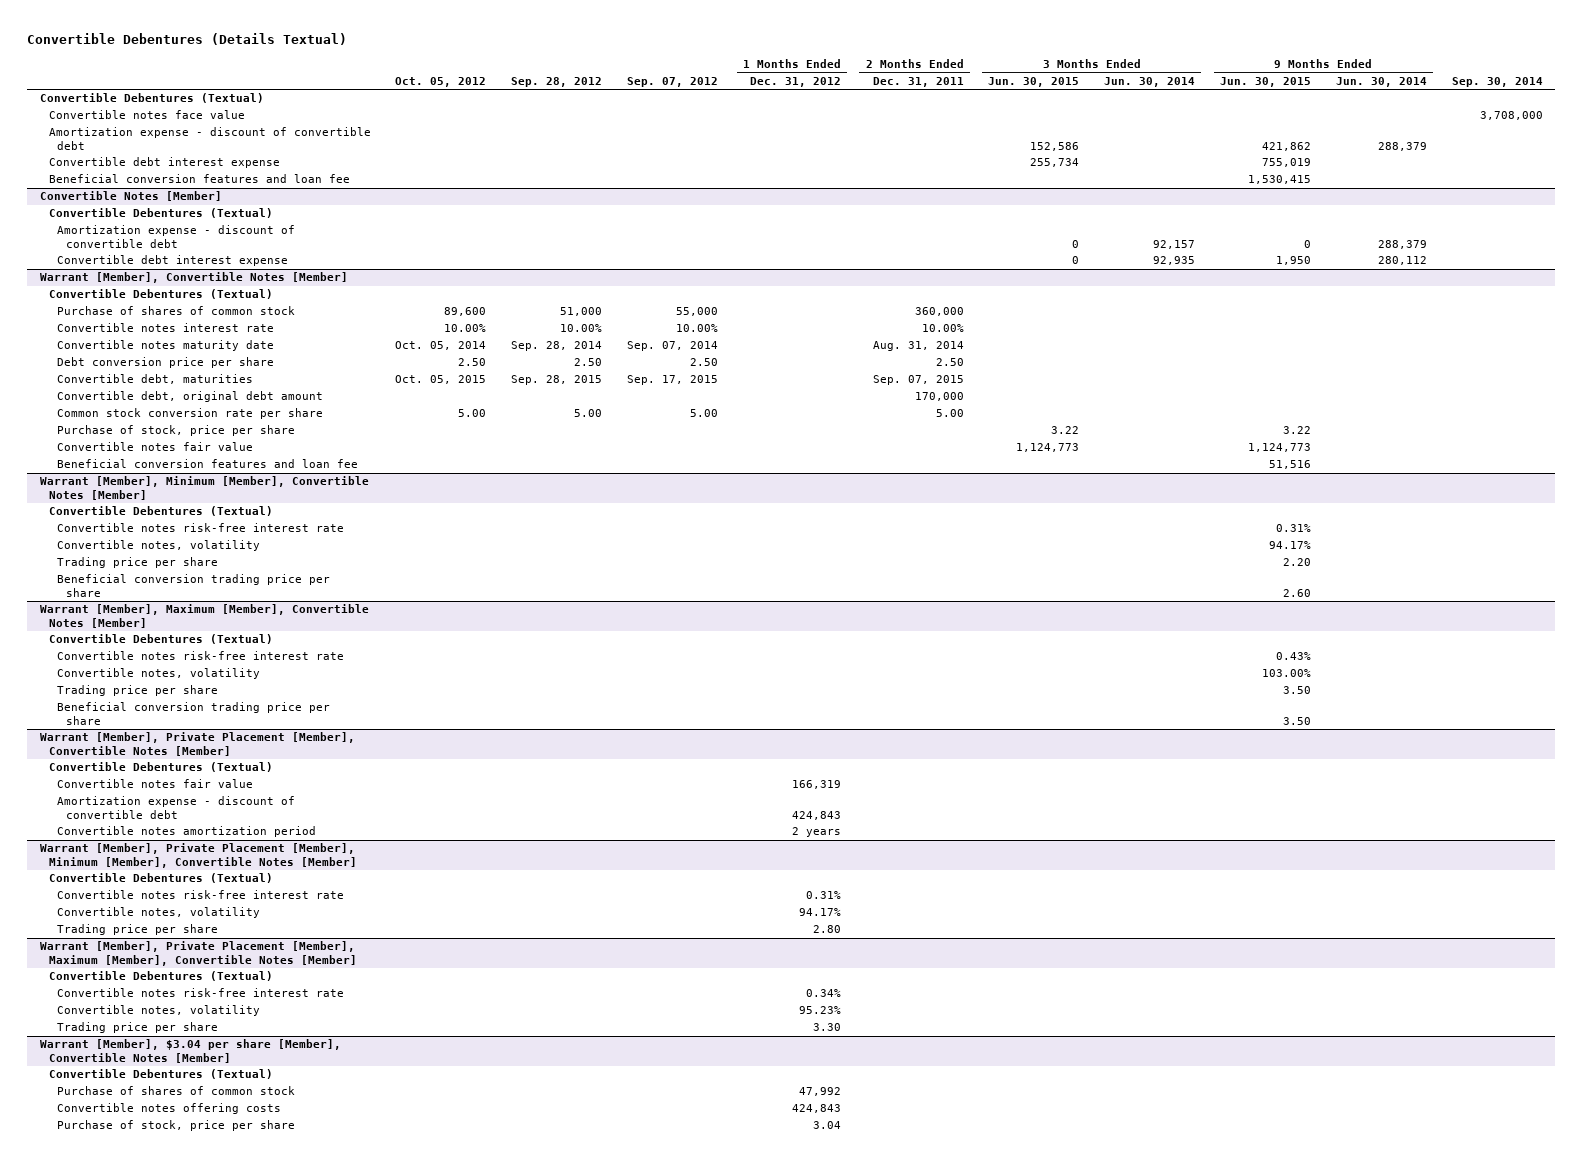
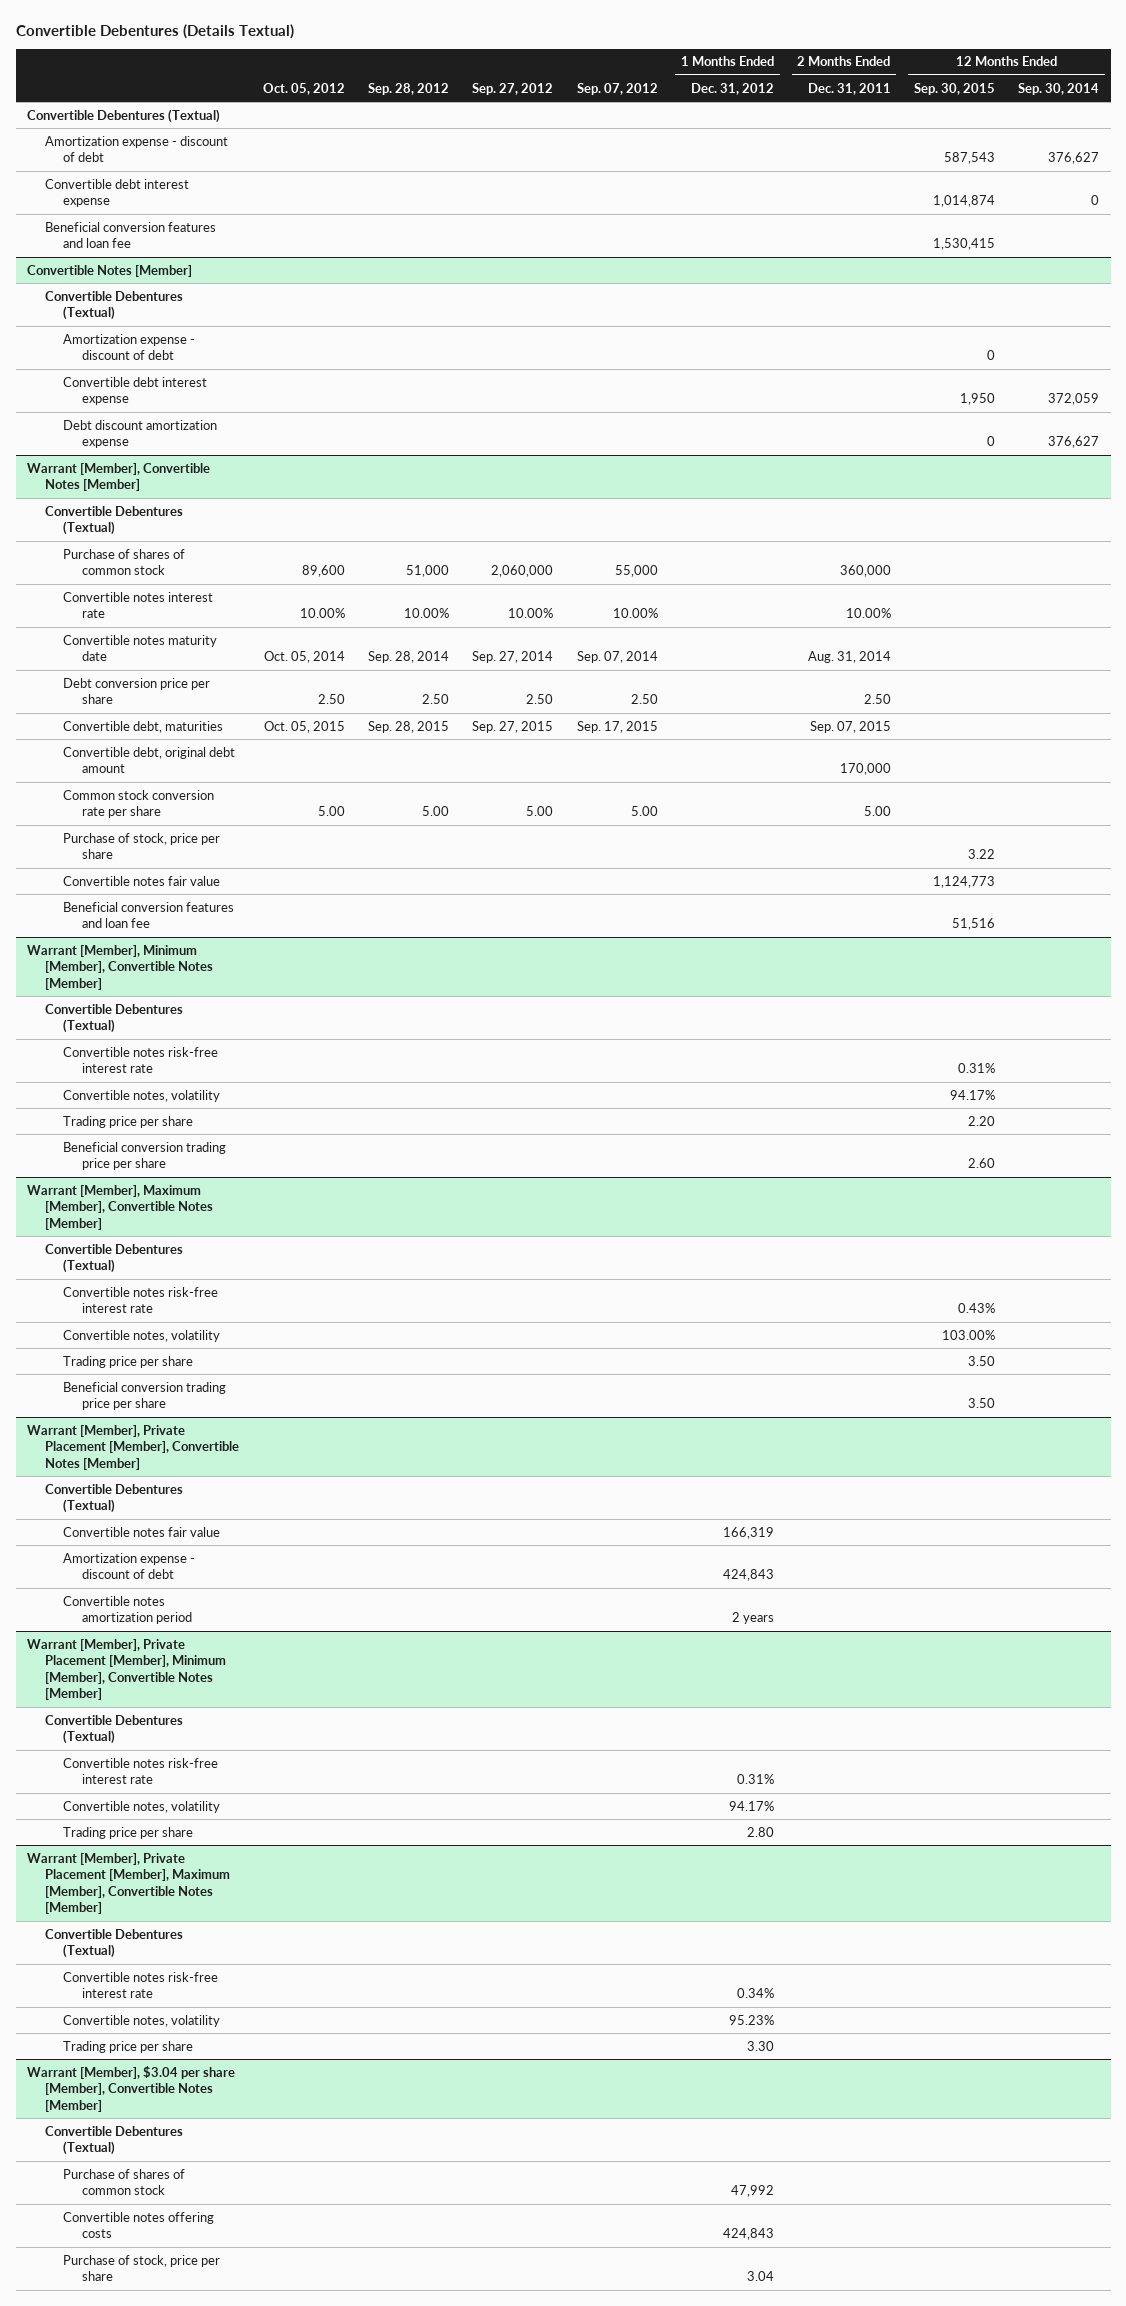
- | Oct. 05, 2012 | Sep. 28, 2012 | Sep. 07, 2012 | 1 Months Ended Dec. 31, 2012 | 2 Months Ended Dec. 31, 2011 | 3 Months Ended Jun. 30, 2015 | 3 Months Ended Jun. 30, 2014 | 9 Months Ended Jun. 30, 2015 | 9 Months Ended Jun. 30, 2014 | Sep. 30, 2014
+ | Oct. 05, 2012 | Sep. 28, 2012 | Sep. 27, 2012 | Sep. 07, 2012 | 1 Months Ended Dec. 31, 2012 | 2 Months Ended Dec. 31, 2011 | 12 Months Ended Sep. 30, 2015 | 12 Months Ended Sep. 30, 2014
- Convertible notes face value | | | | | | | | | | 3,708,000
- Amortization expense - discount of convertible debt | | | | | | 152,586 | | 421,862 | 288,379 |
+ Amortization expense - discount of debt | | | | | | | 587,543 | 376,627
@ Convertible Notes [Member]
- Amortization expense - discount of convertible debt | | | | | | 0 | 92,157 | 0 | 288,379 |
+ Amortization expense - discount of debt | | | | | | | 0 |
+ Debt discount amortization expense | | | | | | | 0 | 376,627
@ Warrant [Member], Private Placement [Member], Convertible Notes [Member]
- Amortization expense - discount of convertible debt | | | | 424,843 | | | | | |
+ Amortization expense - discount of debt | | | | | 424,843 | | |

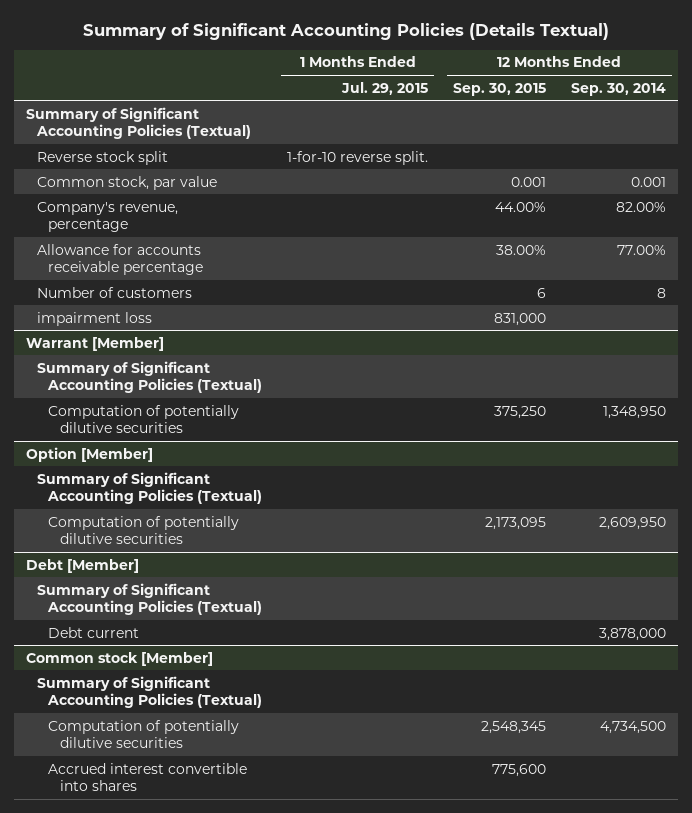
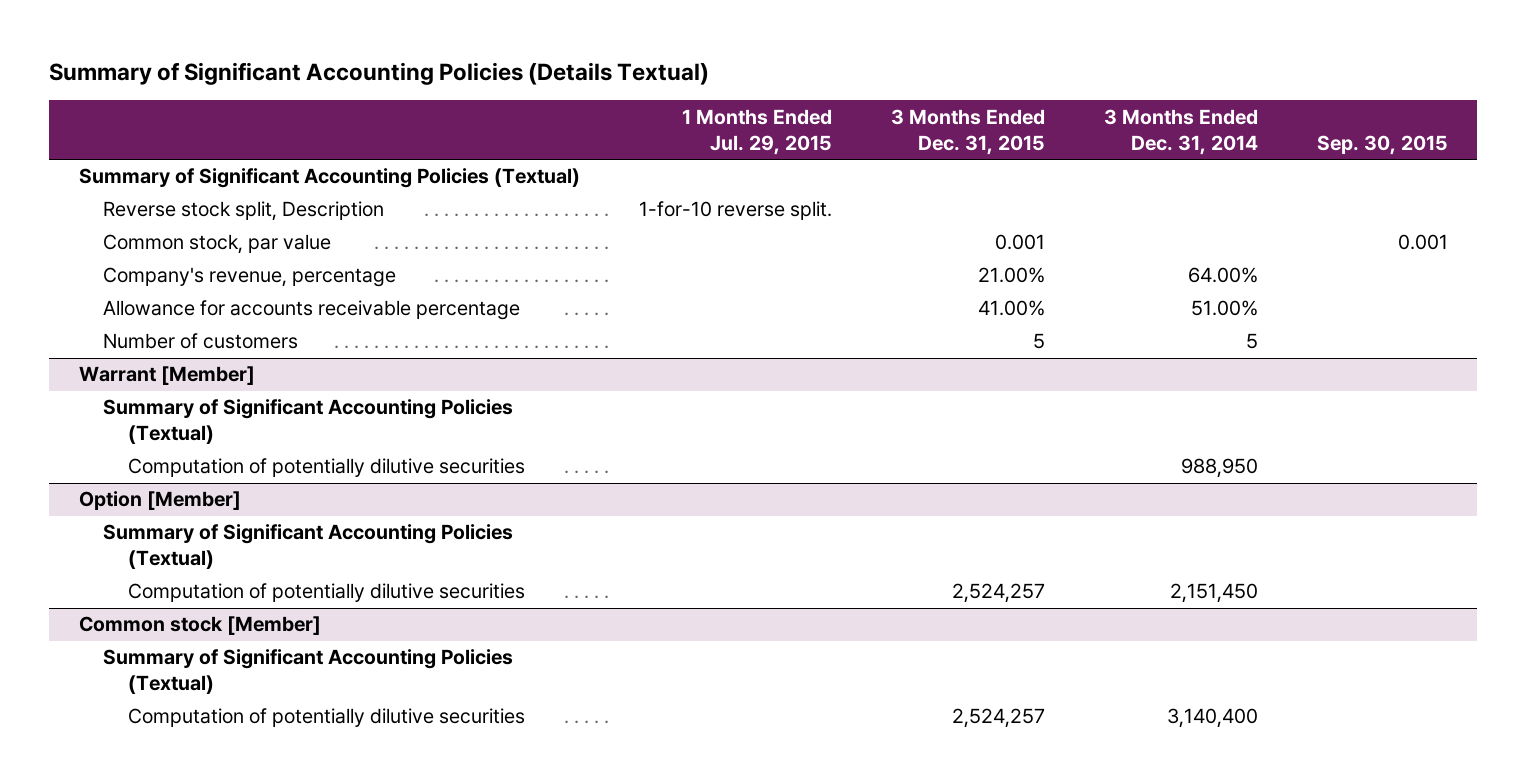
- | 1 Months Ended Jul. 29, 2015 | 12 Months Ended Sep. 30, 2015 | 12 Months Ended Sep. 30, 2014
+ | 1 Months Ended Jul. 29, 2015 | 3 Months Ended Dec. 31, 2015 | 3 Months Ended Dec. 31, 2014 | Sep. 30, 2015
- Reverse stock split | 1-for-10 reverse split. | |
+ Reverse stock split, Description | 1-for-10 reverse split. | | |
- impairment loss | | 831,000 |
- Debt [Member]
- Summary of Significant Accounting Policies (Textual)
- Debt current | | | 3,878,000
@ Common stock [Member]
- Accrued interest convertible into shares | | 775,600 |

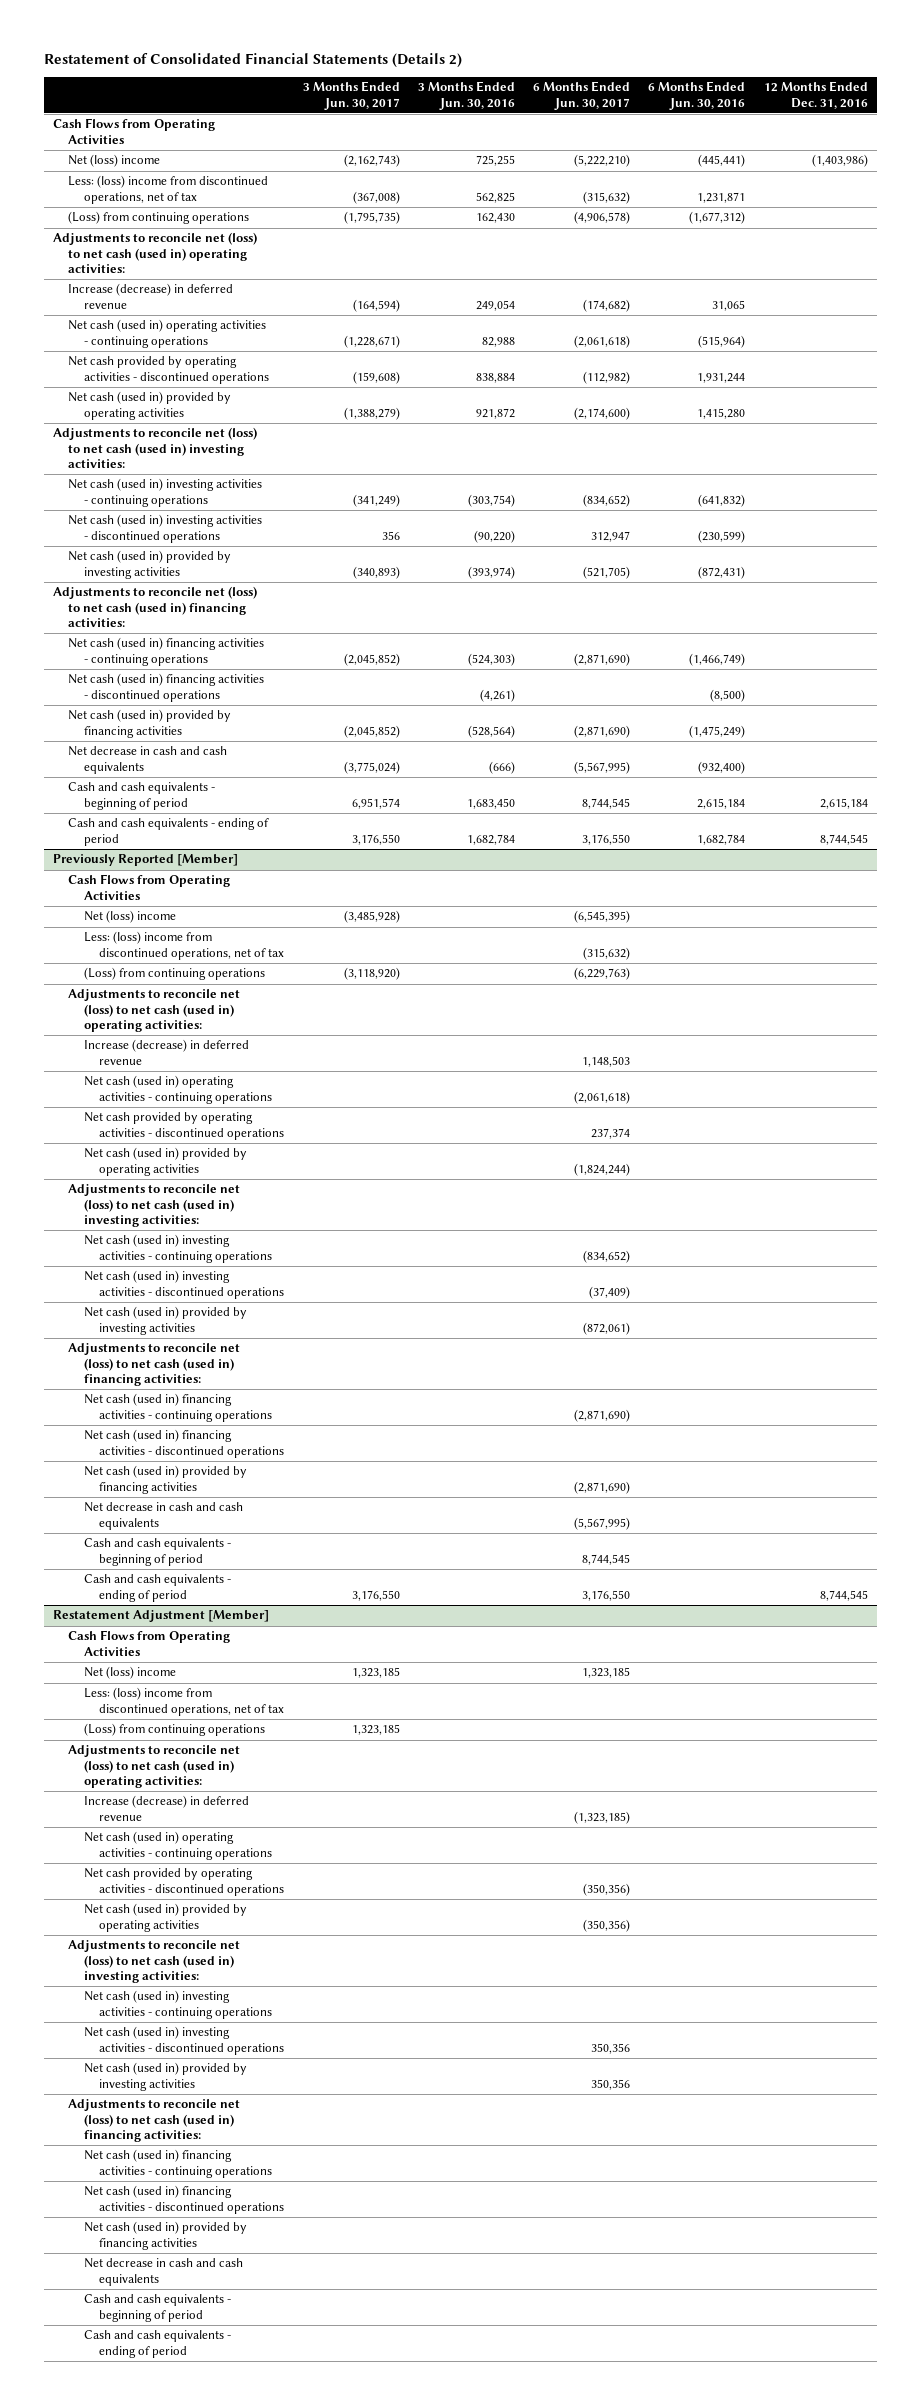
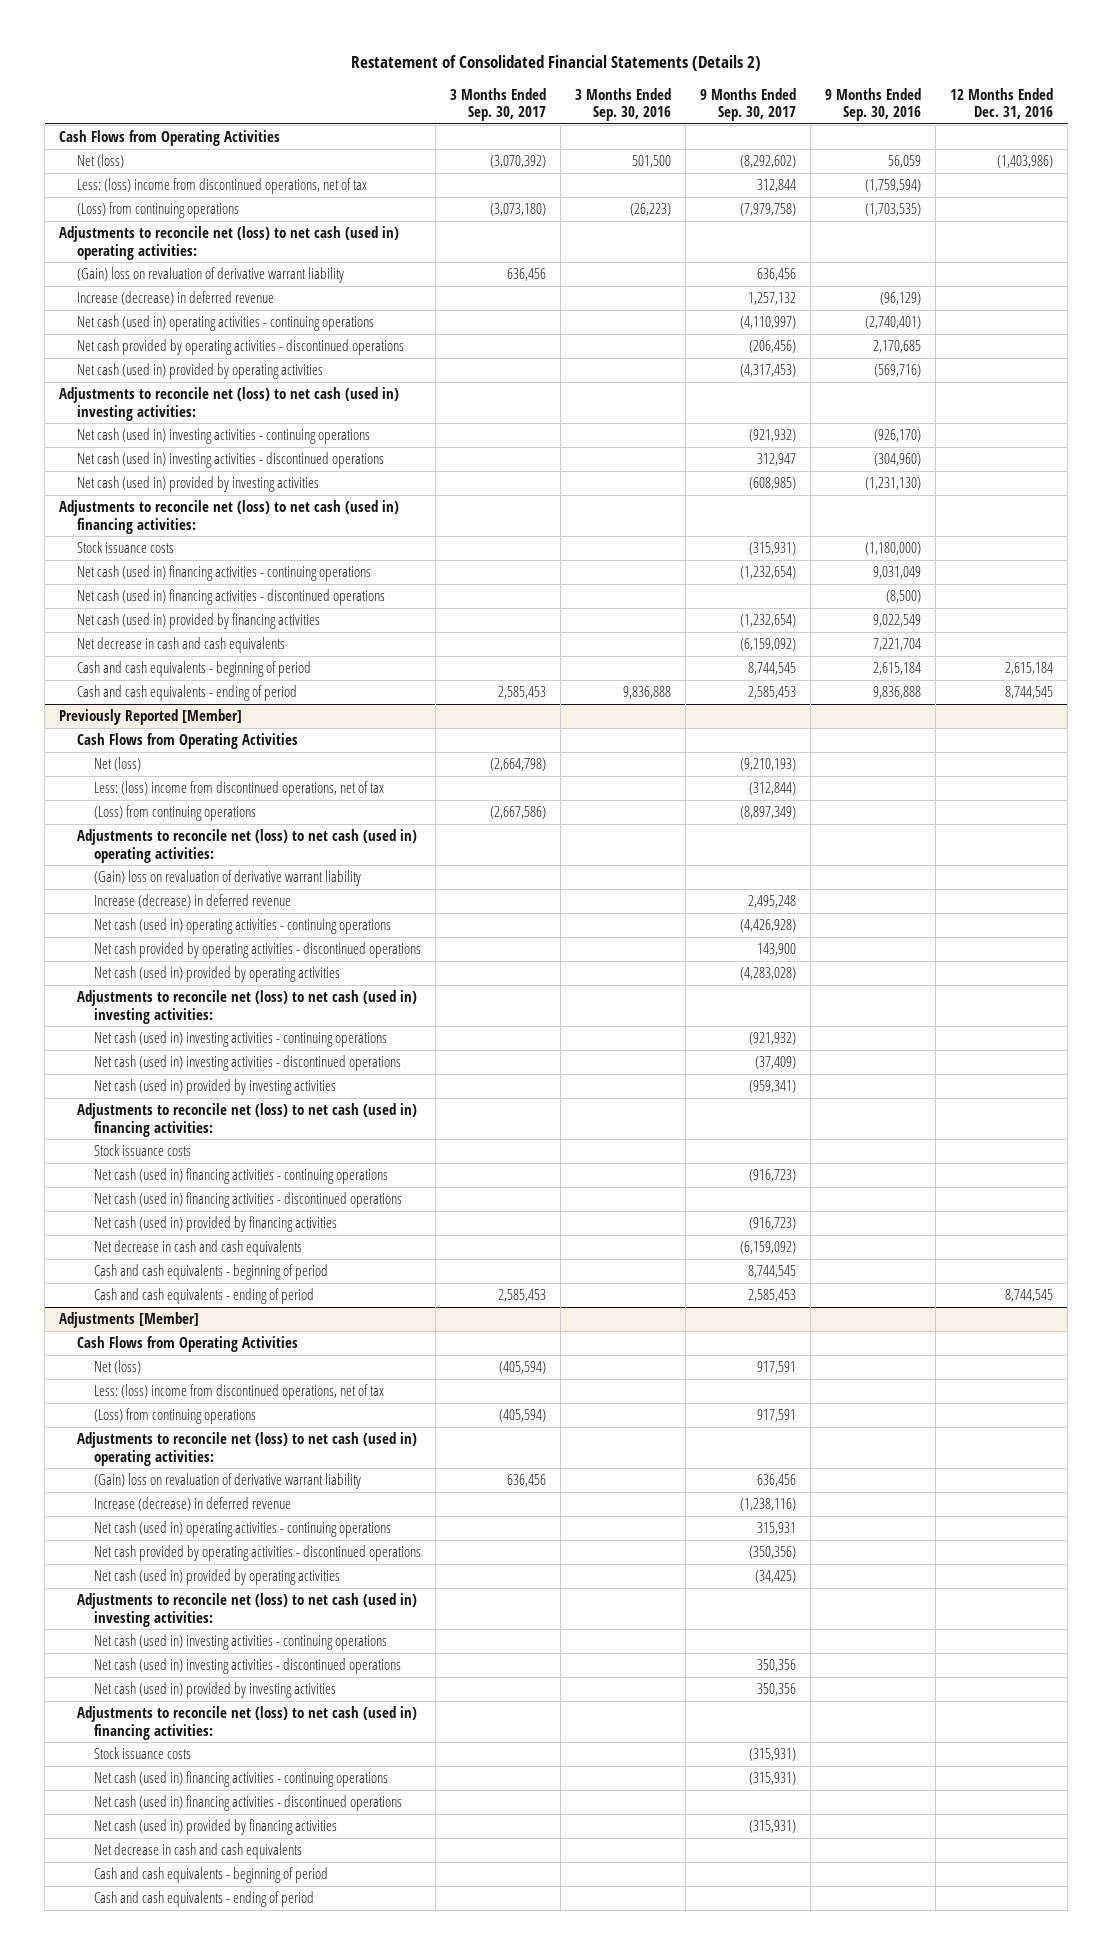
- | 3 Months Ended Jun. 30, 2017 | 3 Months Ended Jun. 30, 2016 | 6 Months Ended Jun. 30, 2017 | 6 Months Ended Jun. 30, 2016 | 12 Months Ended Dec. 31, 2016
+ | 3 Months Ended Sep. 30, 2017 | 3 Months Ended Sep. 30, 2016 | 9 Months Ended Sep. 30, 2017 | 9 Months Ended Sep. 30, 2016 | 12 Months Ended Dec. 31, 2016
- Net (loss) income | (2,162,743) | 725,255 | (5,222,210) | (445,441) | (1,403,986)
+ Net (loss) | (3,070,392) | 501,500 | (8,292,602) | 56,059 | (1,403,986)
+ (Gain) loss on revaluation of derivative warrant liability | 636,456 | | 636,456 | |
+ Stock issuance costs | | | (315,931) | (1,180,000) |
@ Previously Reported [Member]
- Net (loss) income | (3,485,928) | | (6,545,395) | |
+ Net (loss) | (2,664,798) | | (9,210,193) | |
+ (Gain) loss on revaluation of derivative warrant liability
+ Stock issuance costs
- Restatement Adjustment [Member]
+ Adjustments [Member]
- Net (loss) income | 1,323,185 | | 1,323,185 | |
+ Net (loss) | (405,594) | | 917,591 | |
+ (Gain) loss on revaluation of derivative warrant liability | 636,456 | | 636,456 | |
+ Stock issuance costs | | | (315,931) | |

